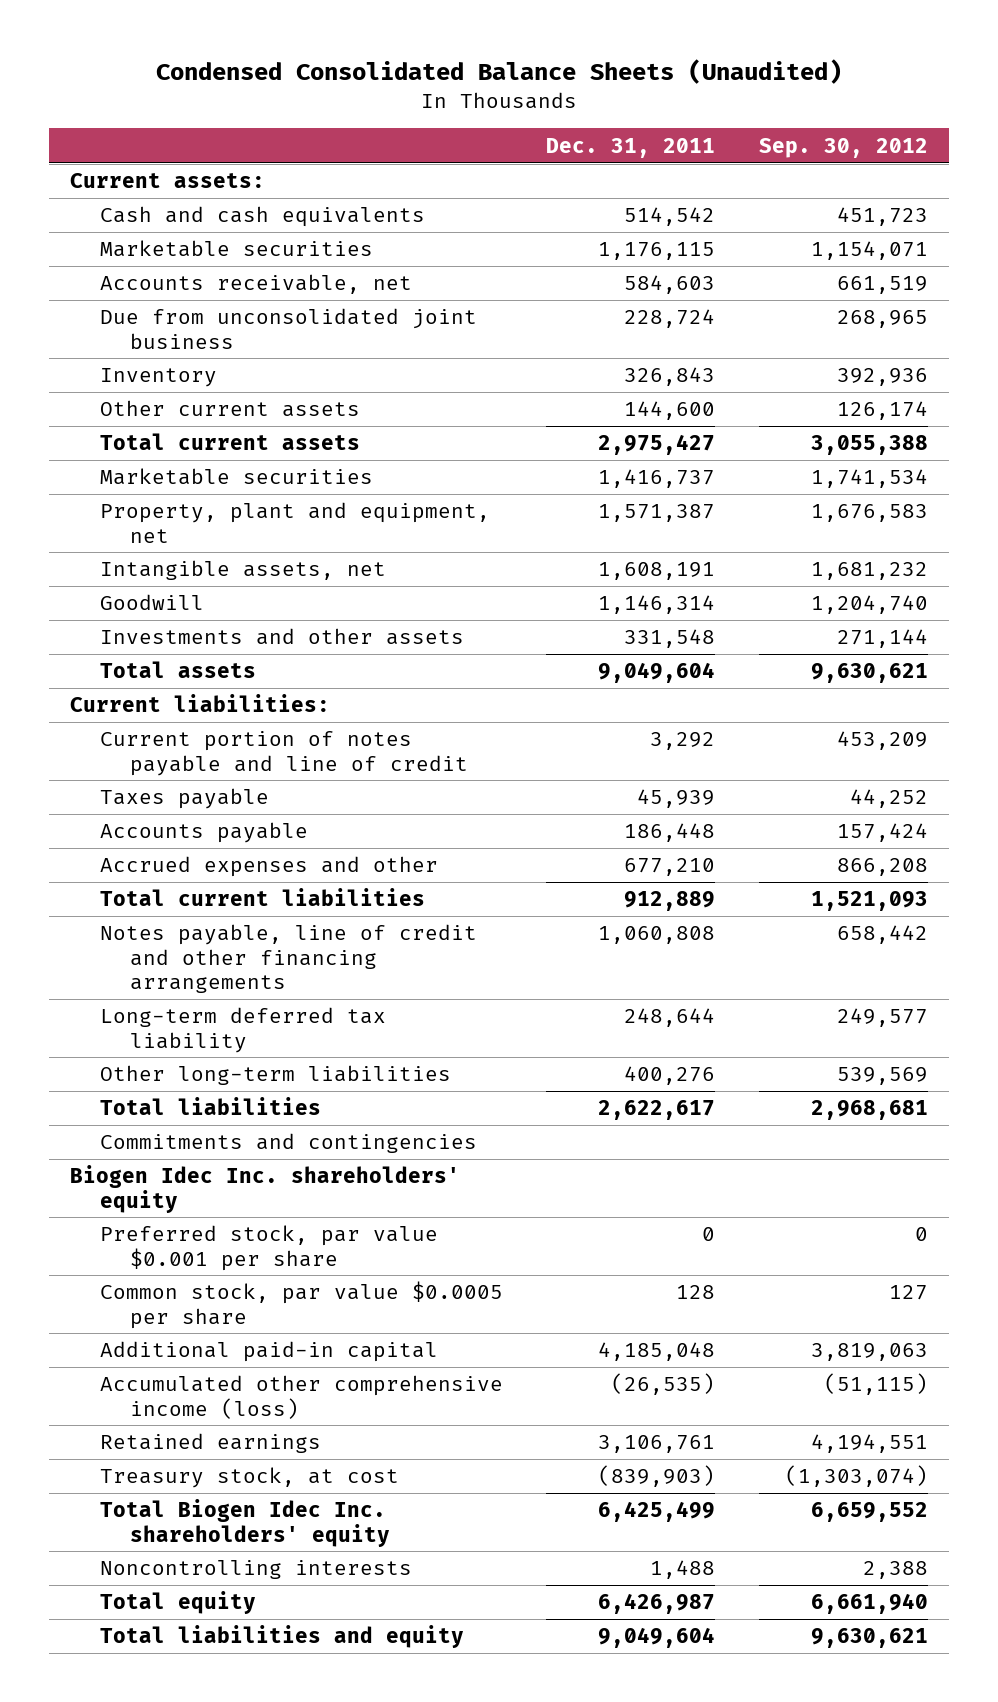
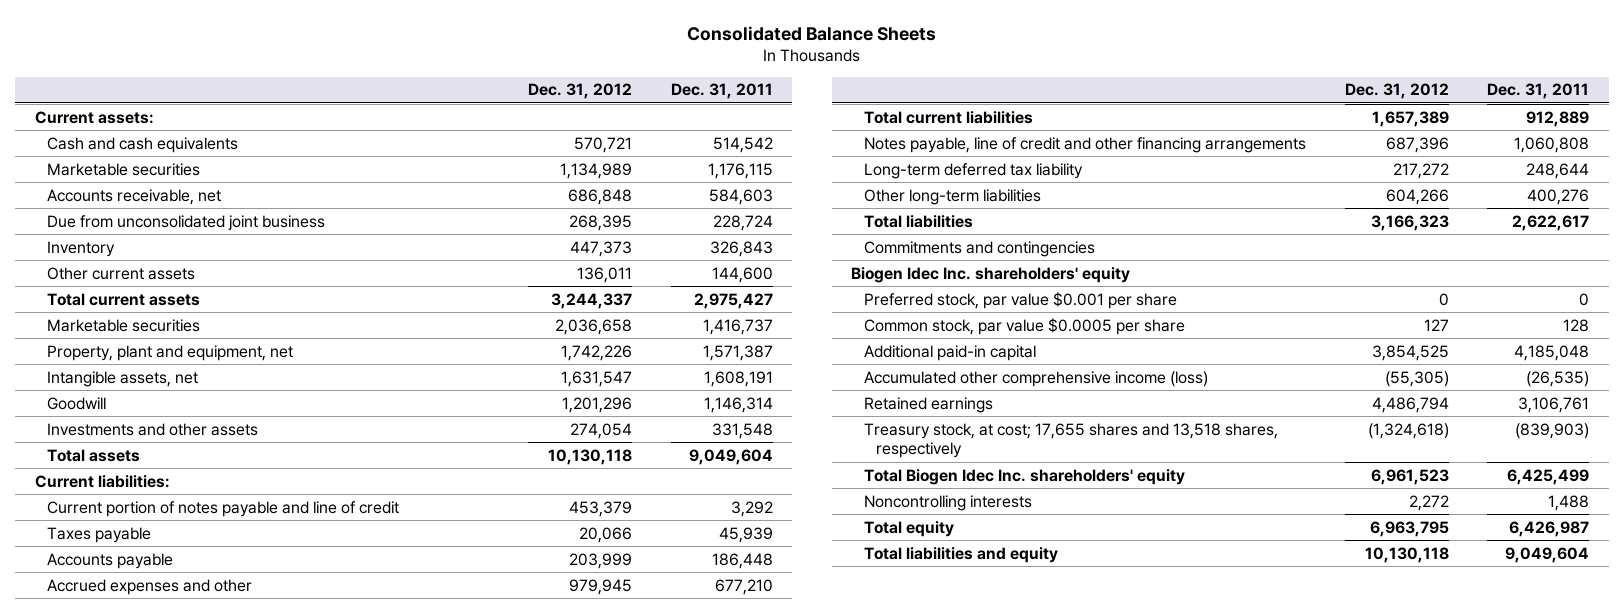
- Condensed Consolidated Balance Sheets (Unaudited)
+ Consolidated Balance Sheets
- | Dec. 31, 2011 | Sep. 30, 2012
+ | Dec. 31, 2012 | Dec. 31, 2011
- Treasury stock, at cost | (839,903) | (1,303,074)
+ Treasury stock, at cost; 17,655 shares and 13,518 shares, respectively | (1,324,618) | (839,903)

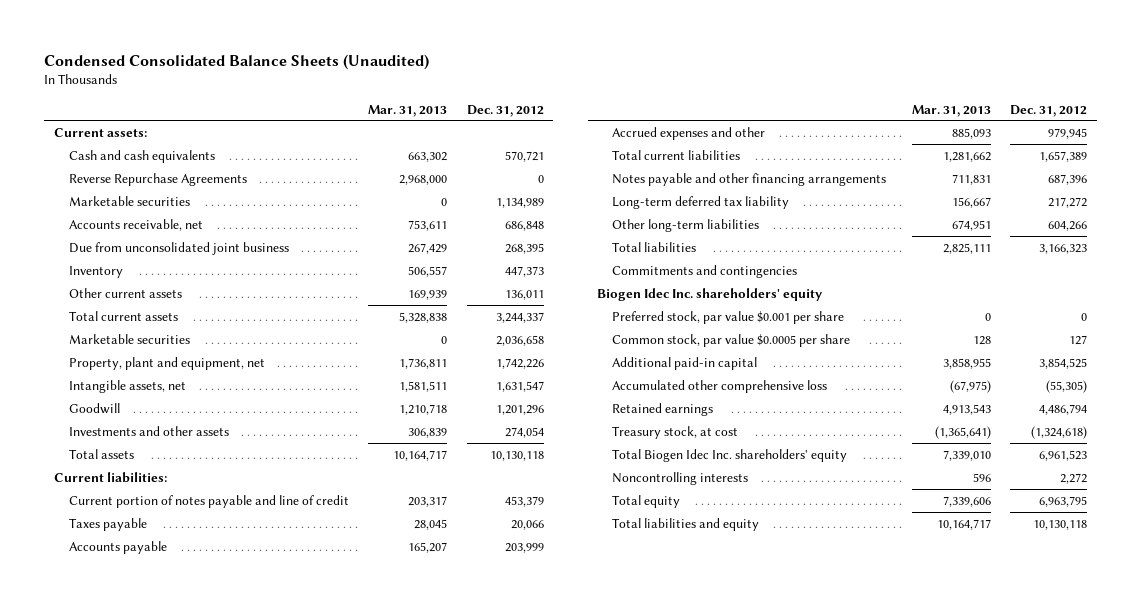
- Consolidated Balance Sheets
+ Condensed Consolidated Balance Sheets (Unaudited)
- | Dec. 31, 2012 | Dec. 31, 2011
+ | Mar. 31, 2013 | Dec. 31, 2012
+ Reverse Repurchase Agreements | 2,968,000 | 0
- Notes payable, line of credit and other financing arrangements | 687,396 | 1,060,808
+ Notes payable and other financing arrangements | 711,831 | 687,396
- Accumulated other comprehensive income (loss) | (55,305) | (26,535)
+ Accumulated other comprehensive loss | (67,975) | (55,305)
- Treasury stock, at cost; 17,655 shares and 13,518 shares, respectively | (1,324,618) | (839,903)
+ Treasury stock, at cost | (1,365,641) | (1,324,618)

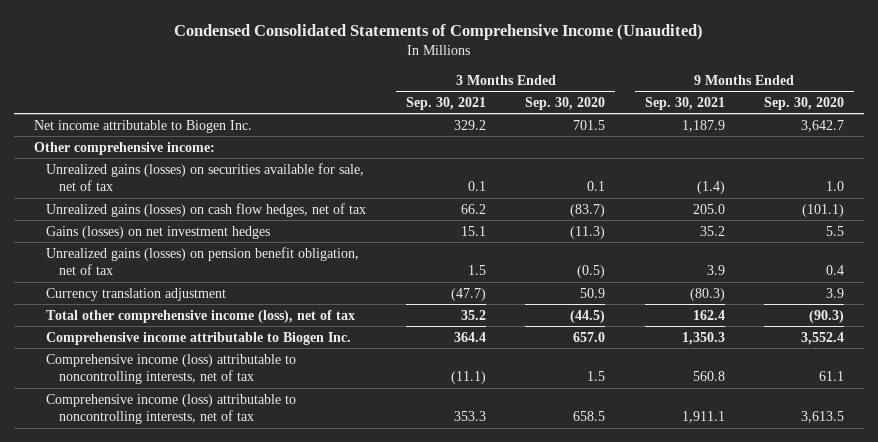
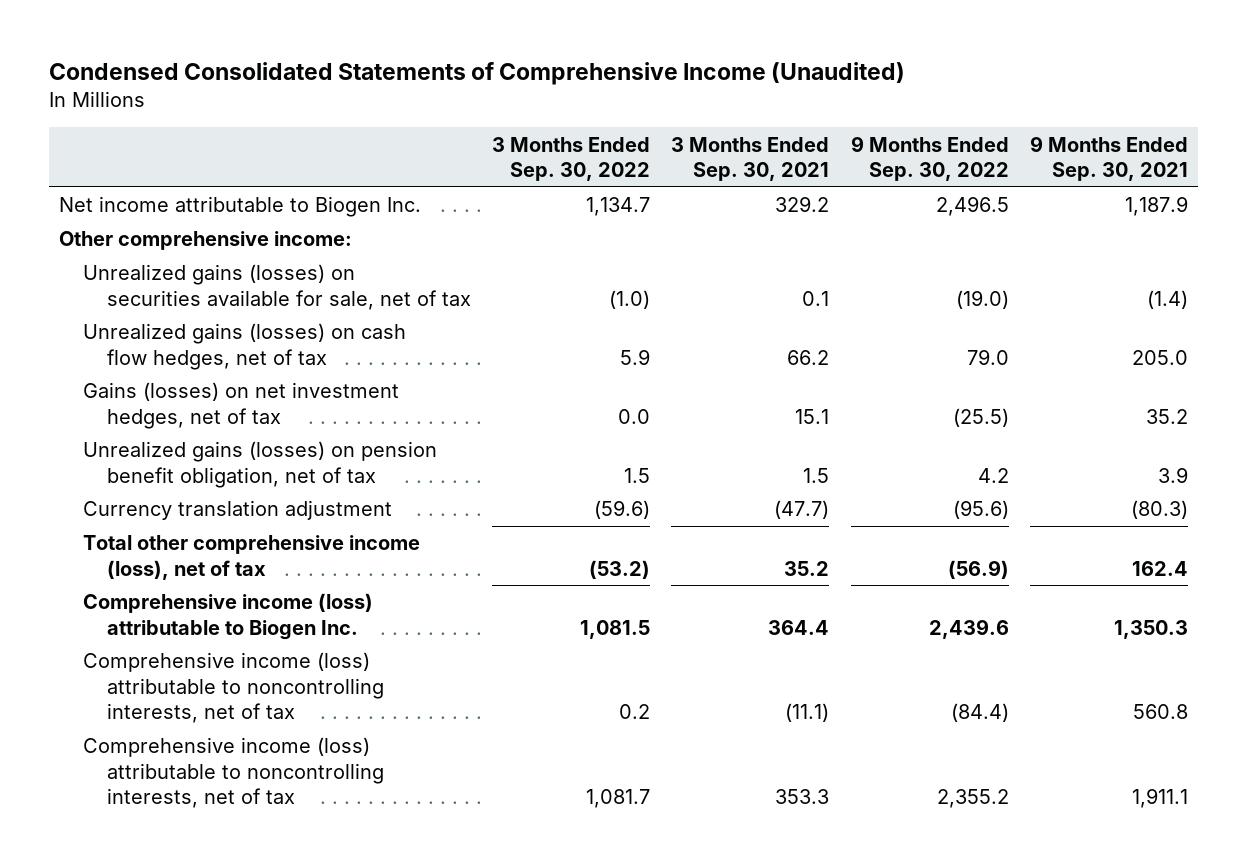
- | 3 Months Ended Sep. 30, 2021 | 3 Months Ended Sep. 30, 2020 | 9 Months Ended Sep. 30, 2021 | 9 Months Ended Sep. 30, 2020
+ | 3 Months Ended Sep. 30, 2022 | 3 Months Ended Sep. 30, 2021 | 9 Months Ended Sep. 30, 2022 | 9 Months Ended Sep. 30, 2021
- Gains (losses) on net investment hedges | 15.1 | (11.3) | 35.2 | 5.5
+ Gains (losses) on net investment hedges, net of tax | 0.0 | 15.1 | (25.5) | 35.2
- Comprehensive income attributable to Biogen Inc. | 364.4 | 657.0 | 1,350.3 | 3,552.4
+ Comprehensive income (loss) attributable to Biogen Inc. | 1,081.5 | 364.4 | 2,439.6 | 1,350.3

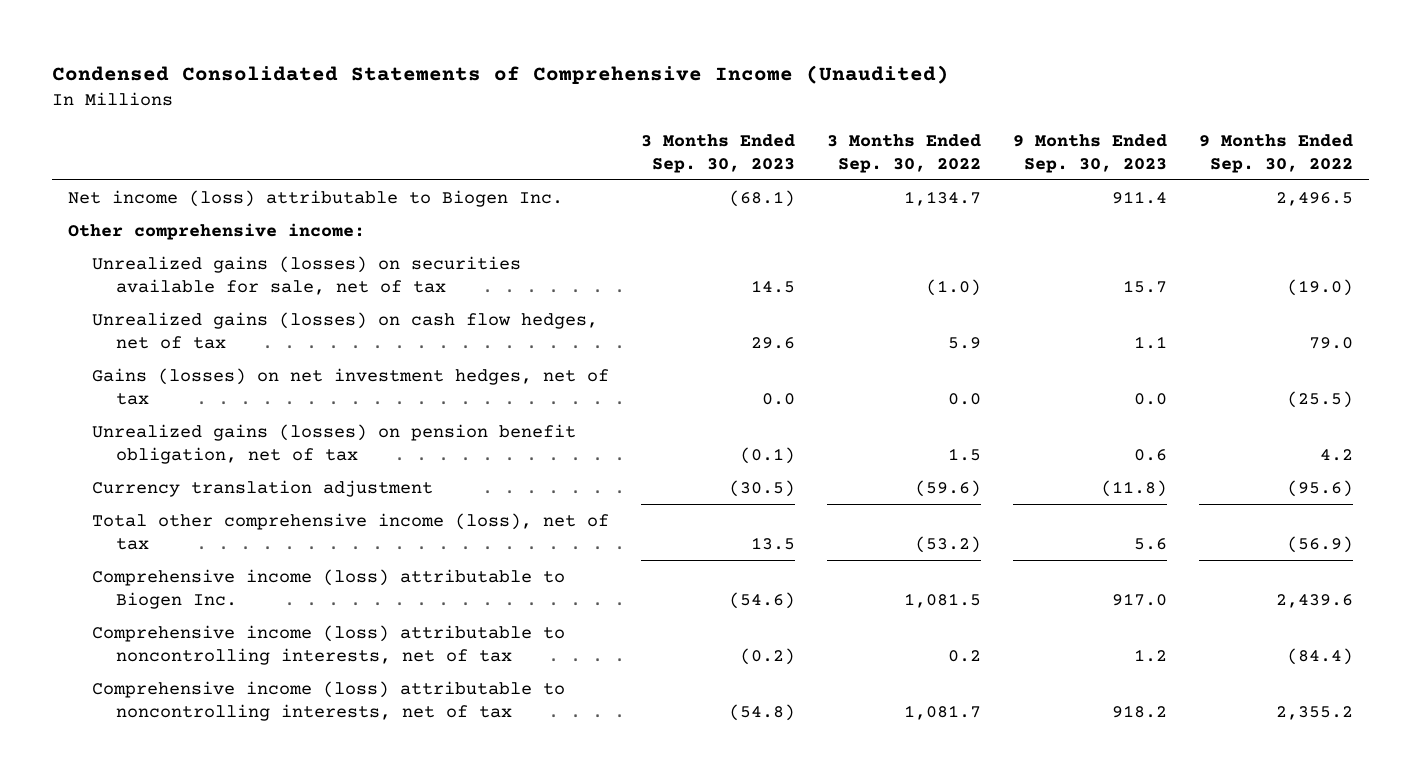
- | 3 Months Ended Sep. 30, 2022 | 3 Months Ended Sep. 30, 2021 | 9 Months Ended Sep. 30, 2022 | 9 Months Ended Sep. 30, 2021
+ | 3 Months Ended Sep. 30, 2023 | 3 Months Ended Sep. 30, 2022 | 9 Months Ended Sep. 30, 2023 | 9 Months Ended Sep. 30, 2022
- Net income attributable to Biogen Inc. | 1,134.7 | 329.2 | 2,496.5 | 1,187.9
+ Net income (loss) attributable to Biogen Inc. | (68.1) | 1,134.7 | 911.4 | 2,496.5

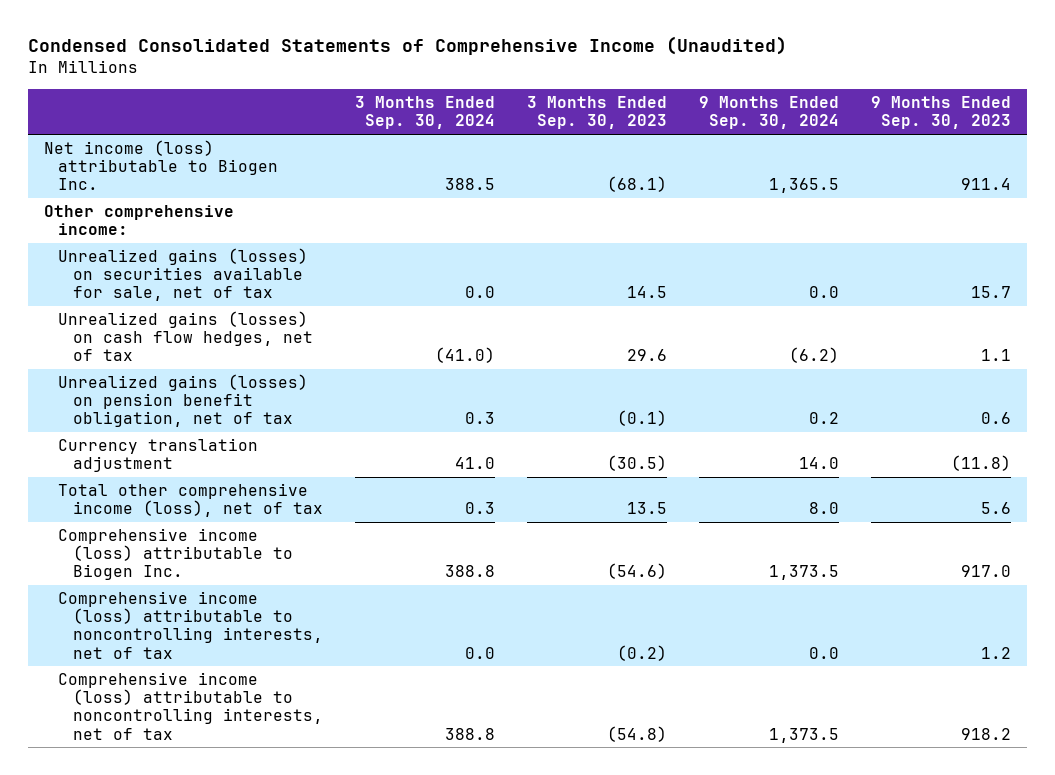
- | 3 Months Ended Sep. 30, 2023 | 3 Months Ended Sep. 30, 2022 | 9 Months Ended Sep. 30, 2023 | 9 Months Ended Sep. 30, 2022
+ | 3 Months Ended Sep. 30, 2024 | 3 Months Ended Sep. 30, 2023 | 9 Months Ended Sep. 30, 2024 | 9 Months Ended Sep. 30, 2023
- Gains (losses) on net investment hedges, net of tax | 0.0 | 0.0 | 0.0 | (25.5)

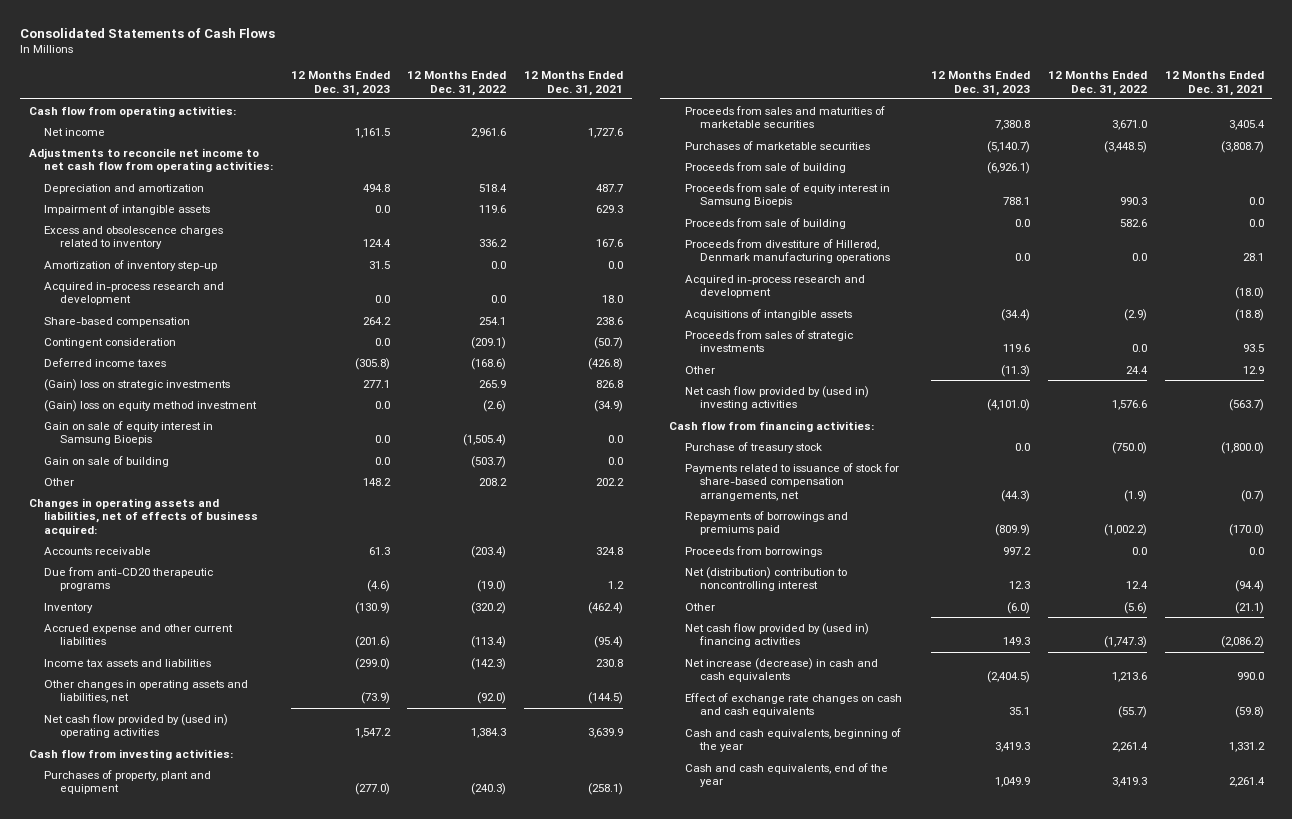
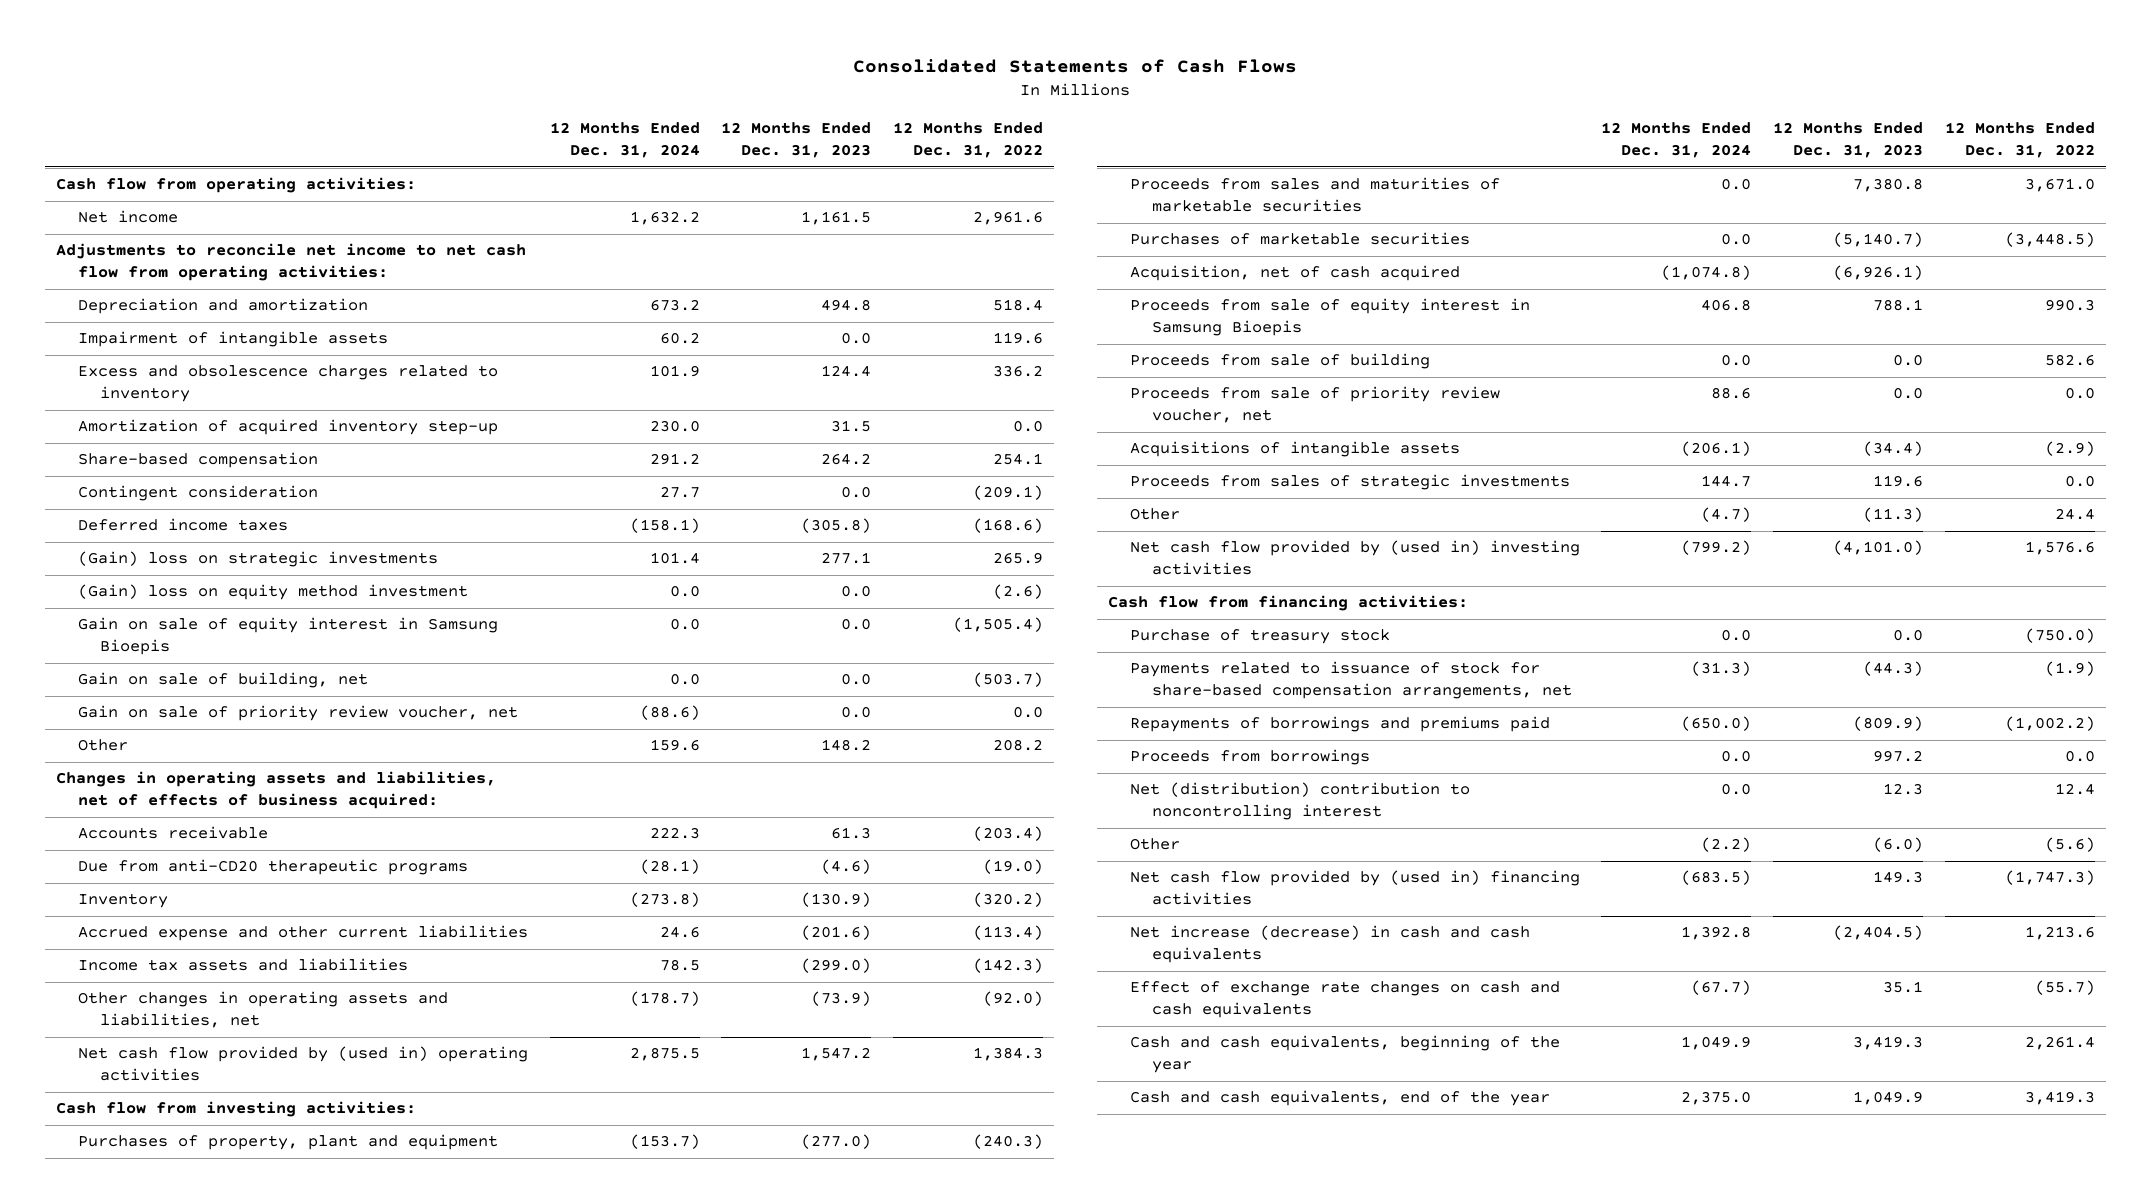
- | 12 Months Ended Dec. 31, 2023 | 12 Months Ended Dec. 31, 2022 | 12 Months Ended Dec. 31, 2021
+ | 12 Months Ended Dec. 31, 2024 | 12 Months Ended Dec. 31, 2023 | 12 Months Ended Dec. 31, 2022
- Amortization of inventory step-up | 31.5 | 0.0 | 0.0
- Acquired in-process research and development | 0.0 | 0.0 | 18.0
+ Amortization of acquired inventory step-up | 230.0 | 31.5 | 0.0
- Gain on sale of building | 0.0 | (503.7) | 0.0
+ Gain on sale of building, net | 0.0 | 0.0 | (503.7)
+ Gain on sale of priority review voucher, net | (88.6) | 0.0 | 0.0
- Proceeds from sale of building | (6,926.1) | |
+ Acquisition, net of cash acquired | (1,074.8) | (6,926.1) |
- Proceeds from divestiture of Hillerød, Denmark manufacturing operations | 0.0 | 0.0 | 28.1
- Acquired in-process research and development | | | (18.0)
+ Proceeds from sale of priority review voucher, net | 88.6 | 0.0 | 0.0

